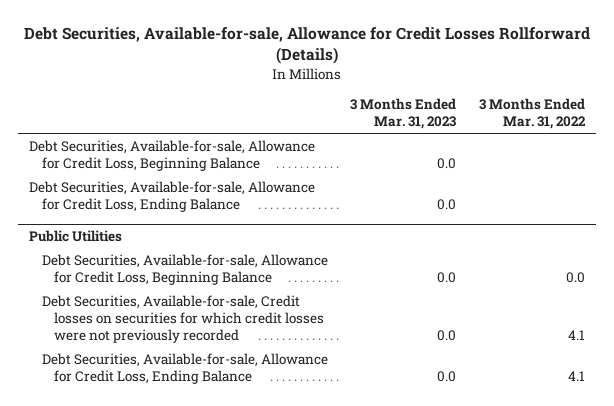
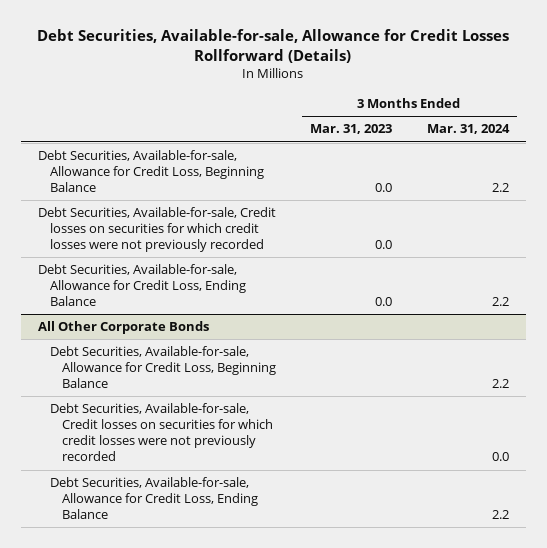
- | 3 Months Ended Mar. 31, 2023 | 3 Months Ended Mar. 31, 2022
+ | 3 Months Ended Mar. 31, 2023 | 3 Months Ended Mar. 31, 2024
+ Debt Securities, Available-for-sale, Credit losses on securities for which credit losses were not previously recorded | 0.0 |
- Public Utilities
- Debt Securities, Available-for-sale, Allowance for Credit Loss, Beginning Balance | 0.0 | 0.0
- Debt Securities, Available-for-sale, Credit losses on securities for which credit losses were not previously recorded | 0.0 | 4.1
- Debt Securities, Available-for-sale, Allowance for Credit Loss, Ending Balance | 0.0 | 4.1
+ All Other Corporate Bonds
+ Debt Securities, Available-for-sale, Allowance for Credit Loss, Beginning Balance | | 2.2
+ Debt Securities, Available-for-sale, Credit losses on securities for which credit losses were not previously recorded | | 0.0
+ Debt Securities, Available-for-sale, Allowance for Credit Loss, Ending Balance | | 2.2

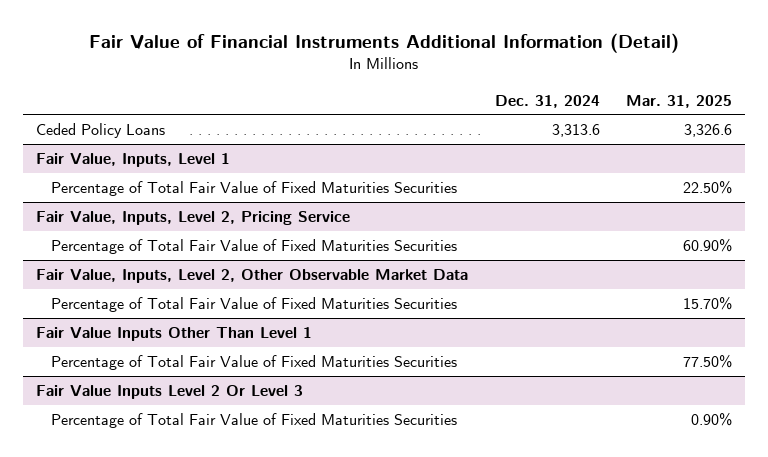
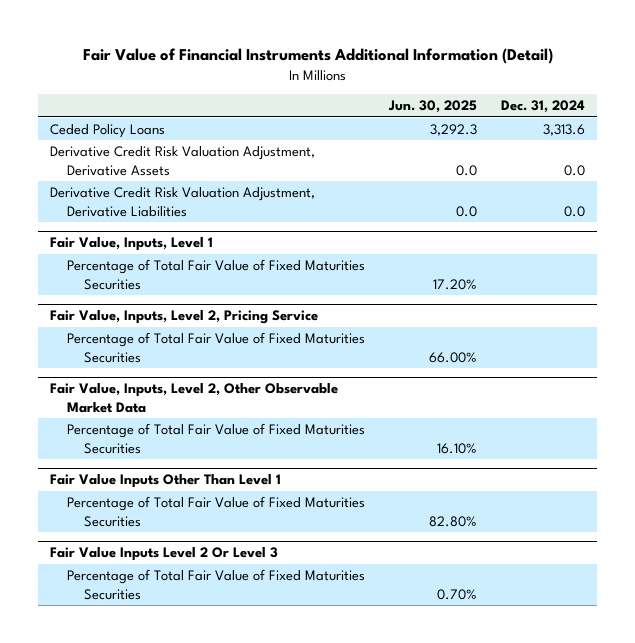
- | Dec. 31, 2024 | Mar. 31, 2025
+ | Jun. 30, 2025 | Dec. 31, 2024
+ Derivative Credit Risk Valuation Adjustment, Derivative Assets | 0.0 | 0.0
+ Derivative Credit Risk Valuation Adjustment, Derivative Liabilities | 0.0 | 0.0

